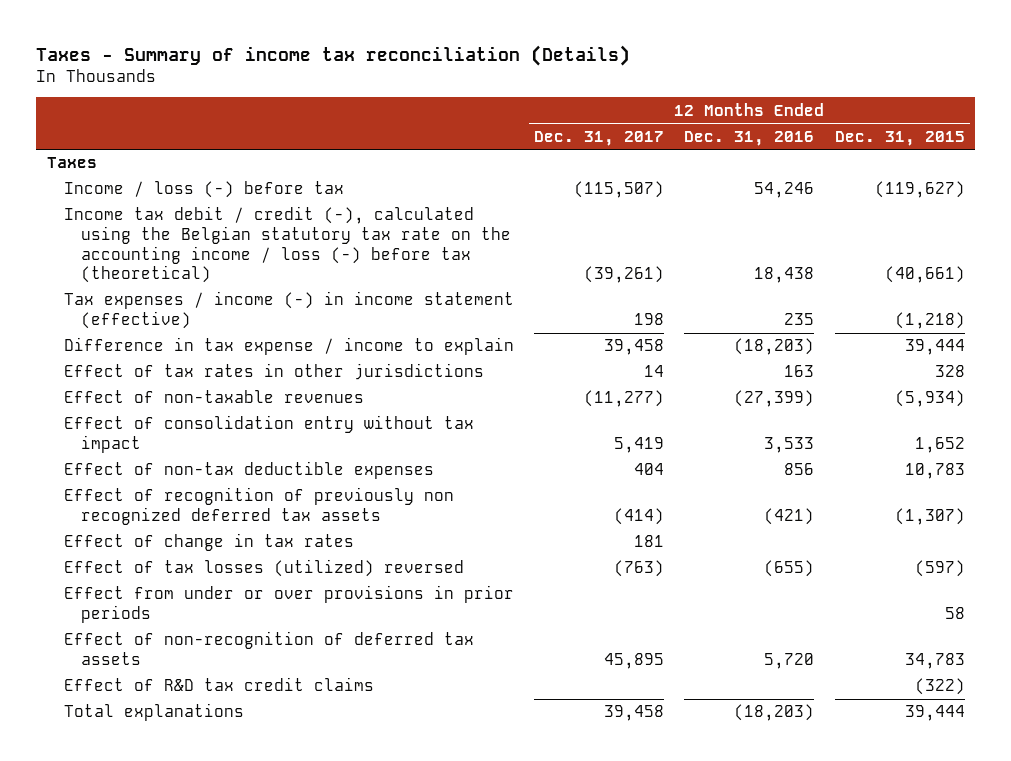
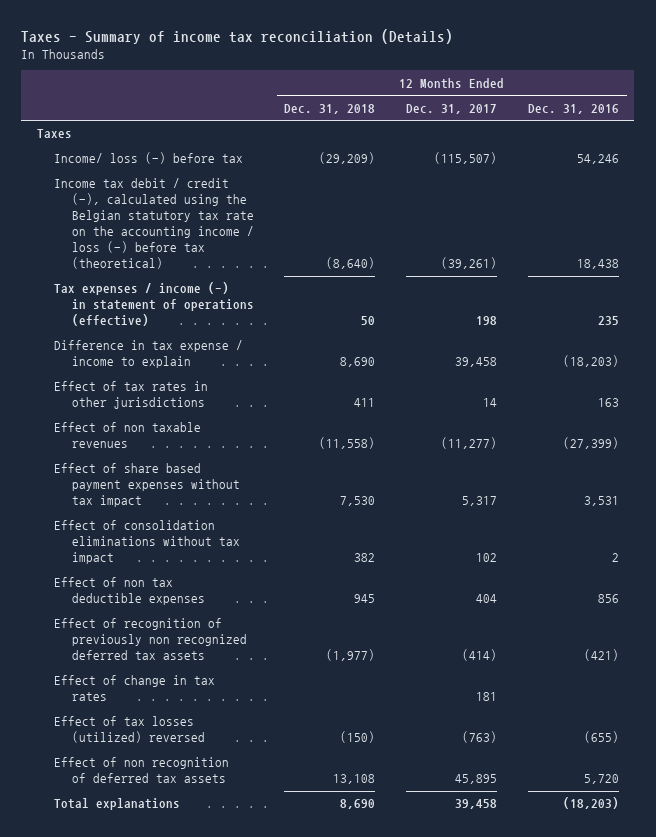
- | 12 Months Ended Dec. 31, 2017 | 12 Months Ended Dec. 31, 2016 | 12 Months Ended Dec. 31, 2015
+ | 12 Months Ended Dec. 31, 2018 | 12 Months Ended Dec. 31, 2017 | 12 Months Ended Dec. 31, 2016
- Income / loss (-) before tax | (115,507) | 54,246 | (119,627)
+ Income/ loss (-) before tax | (29,209) | (115,507) | 54,246
- Tax expenses / income (-) in income statement (effective) | 198 | 235 | (1,218)
+ Tax expenses / income (-) in statement of operations (effective) | 50 | 198 | 235
- Effect of non-taxable revenues | (11,277) | (27,399) | (5,934)
- Effect of consolidation entry without tax impact | 5,419 | 3,533 | 1,652
- Effect of non-tax deductible expenses | 404 | 856 | 10,783
+ Effect of non taxable revenues | (11,558) | (11,277) | (27,399)
+ Effect of share based payment expenses without tax impact | 7,530 | 5,317 | 3,531
+ Effect of consolidation eliminations without tax impact | 382 | 102 | 2
+ Effect of non tax deductible expenses | 945 | 404 | 856
- Effect from under or over provisions in prior periods | | | 58
- Effect of non-recognition of deferred tax assets | 45,895 | 5,720 | 34,783
- Effect of R&D tax credit claims | | | (322)
+ Effect of non recognition of deferred tax assets | 13,108 | 45,895 | 5,720

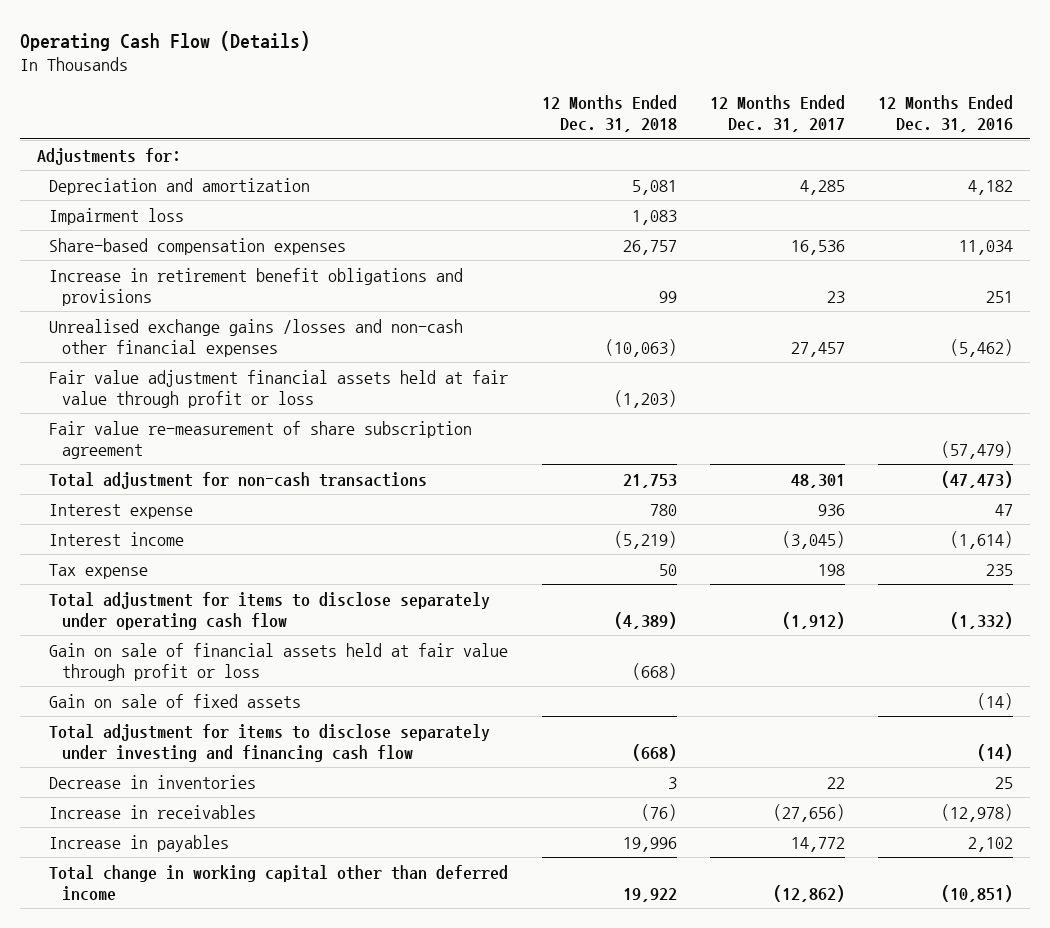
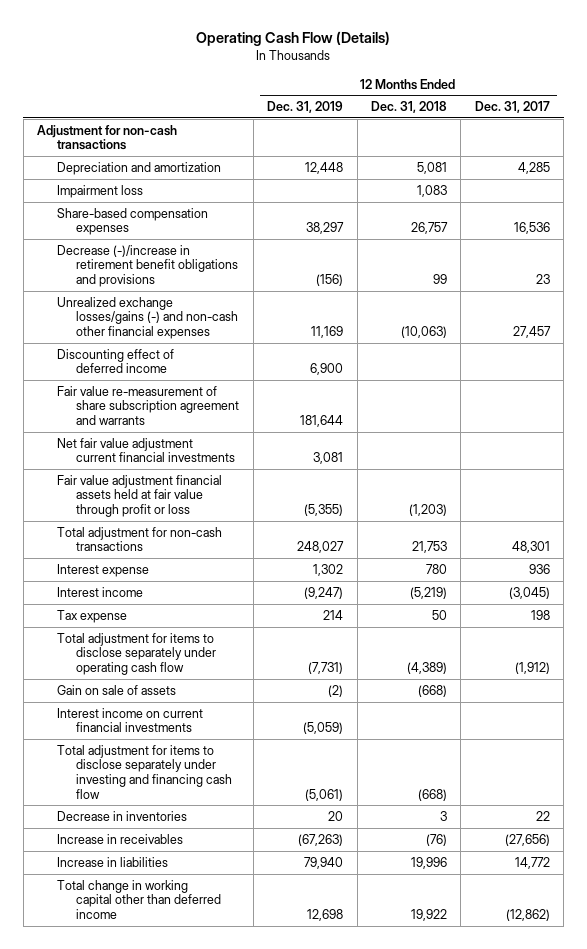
- | 12 Months Ended Dec. 31, 2018 | 12 Months Ended Dec. 31, 2017 | 12 Months Ended Dec. 31, 2016
+ | 12 Months Ended Dec. 31, 2019 | 12 Months Ended Dec. 31, 2018 | 12 Months Ended Dec. 31, 2017
- Adjustments for:
+ Adjustment for non-cash transactions
- Increase in retirement benefit obligations and provisions | 99 | 23 | 251
- Unrealised exchange gains /losses and non-cash other financial expenses | (10,063) | 27,457 | (5,462)
+ Decrease (-)/increase in retirement benefit obligations and provisions | (156) | 99 | 23
+ Unrealized exchange losses/gains (-) and non-cash other financial expenses | 11,169 | (10,063) | 27,457
+ Discounting effect of deferred income | 6,900 | |
+ Fair value re-measurement of share subscription agreement and warrants | 181,644 | |
+ Net fair value adjustment current financial investments | 3,081 | |
- Fair value re-measurement of share subscription agreement | | | (57,479)
- Gain on sale of financial assets held at fair value through profit or loss | (668) | |
- Gain on sale of fixed assets | | | (14)
+ Gain on sale of assets | (2) | (668) |
+ Interest income on current financial investments | (5,059) | |
- Increase in payables | 19,996 | 14,772 | 2,102
+ Increase in liabilities | 79,940 | 19,996 | 14,772

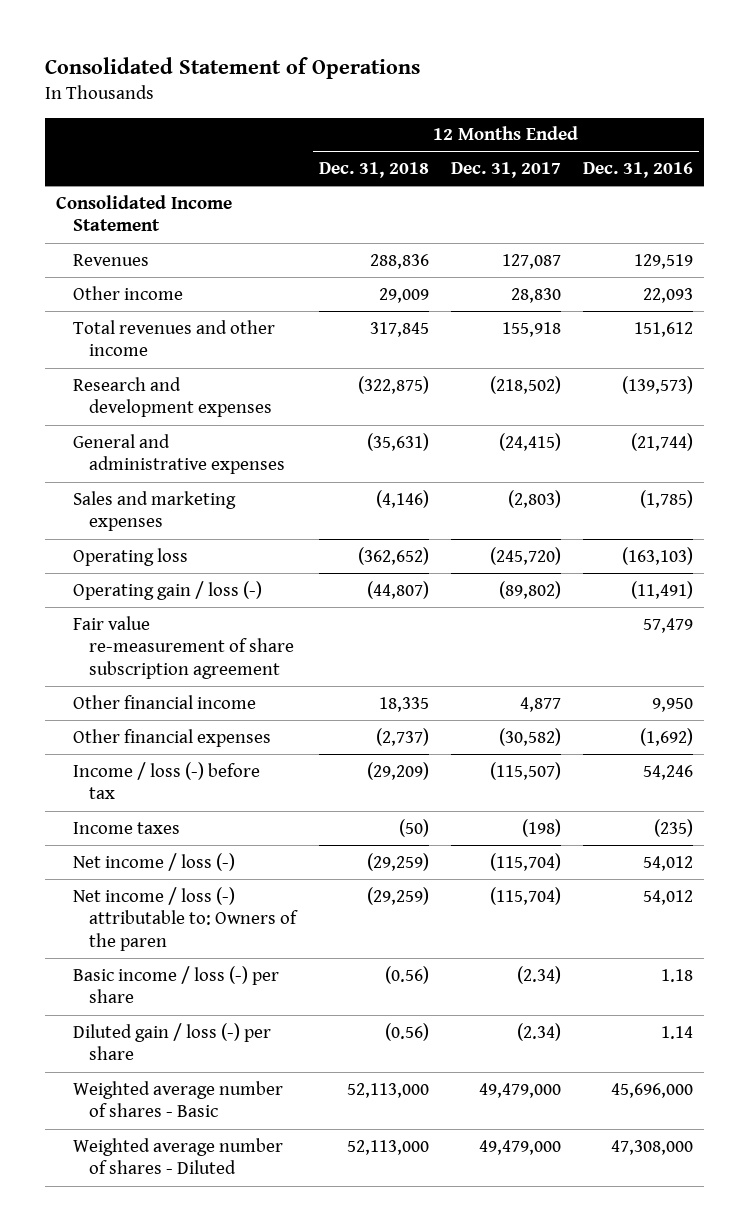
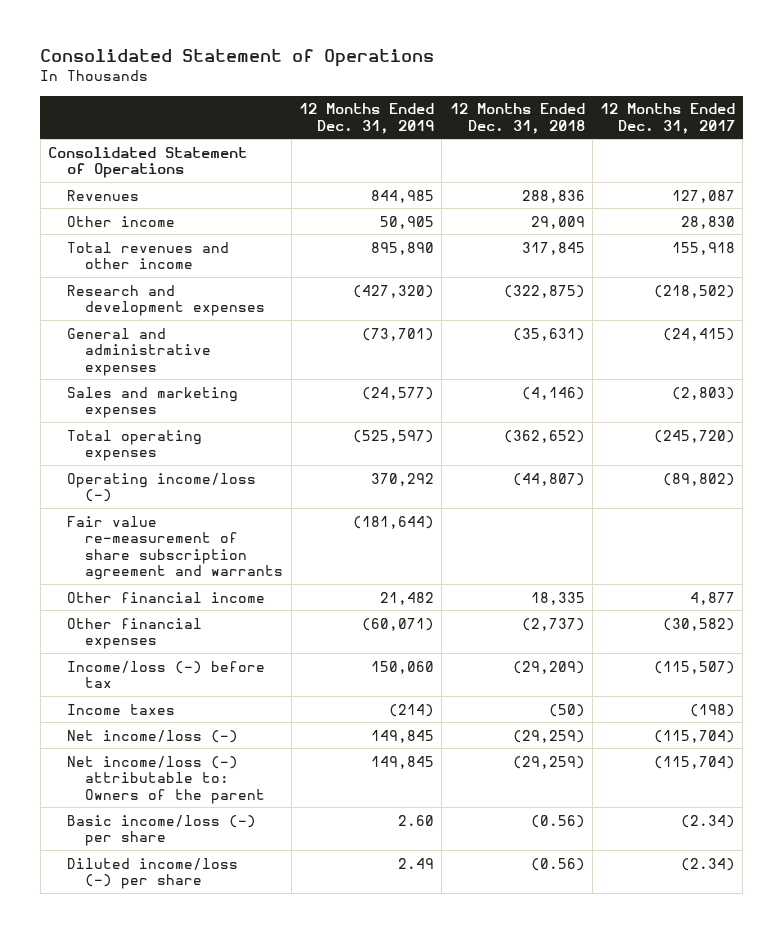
- | 12 Months Ended Dec. 31, 2018 | 12 Months Ended Dec. 31, 2017 | 12 Months Ended Dec. 31, 2016
+ | 12 Months Ended Dec. 31, 2019 | 12 Months Ended Dec. 31, 2018 | 12 Months Ended Dec. 31, 2017
- Consolidated Income Statement
+ Consolidated Statement of Operations
- Operating loss | (362,652) | (245,720) | (163,103)
- Operating gain / loss (-) | (44,807) | (89,802) | (11,491)
- Fair value re-measurement of share subscription agreement | | | 57,479
+ Total operating expenses | (525,597) | (362,652) | (245,720)
+ Operating income/loss (-) | 370,292 | (44,807) | (89,802)
+ Fair value re-measurement of share subscription agreement and warrants | (181,644) | |
- Income / loss (-) before tax | (29,209) | (115,507) | 54,246
+ Income/loss (-) before tax | 150,060 | (29,209) | (115,507)
- Net income / loss (-) | (29,259) | (115,704) | 54,012
- Net income / loss (-) attributable to: Owners of the paren | (29,259) | (115,704) | 54,012
- Basic income / loss (-) per share | (0.56) | (2.34) | 1.18
- Diluted gain / loss (-) per share | (0.56) | (2.34) | 1.14
- Weighted average number of shares - Basic | 52,113,000 | 49,479,000 | 45,696,000
- Weighted average number of shares - Diluted | 52,113,000 | 49,479,000 | 47,308,000
+ Net income/loss (-) | 149,845 | (29,259) | (115,704)
+ Net income/loss (-) attributable to: Owners of the parent | 149,845 | (29,259) | (115,704)
+ Basic income/loss (-) per share | 2.60 | (0.56) | (2.34)
+ Diluted income/loss (-) per share | 2.49 | (0.56) | (2.34)

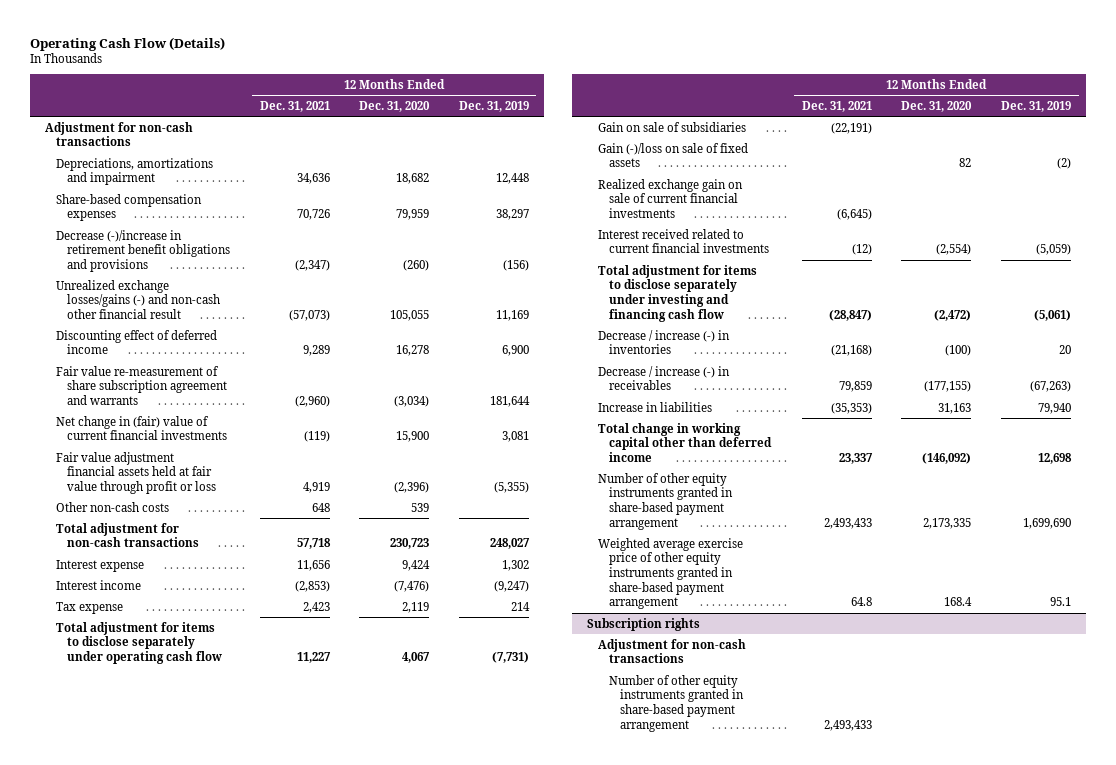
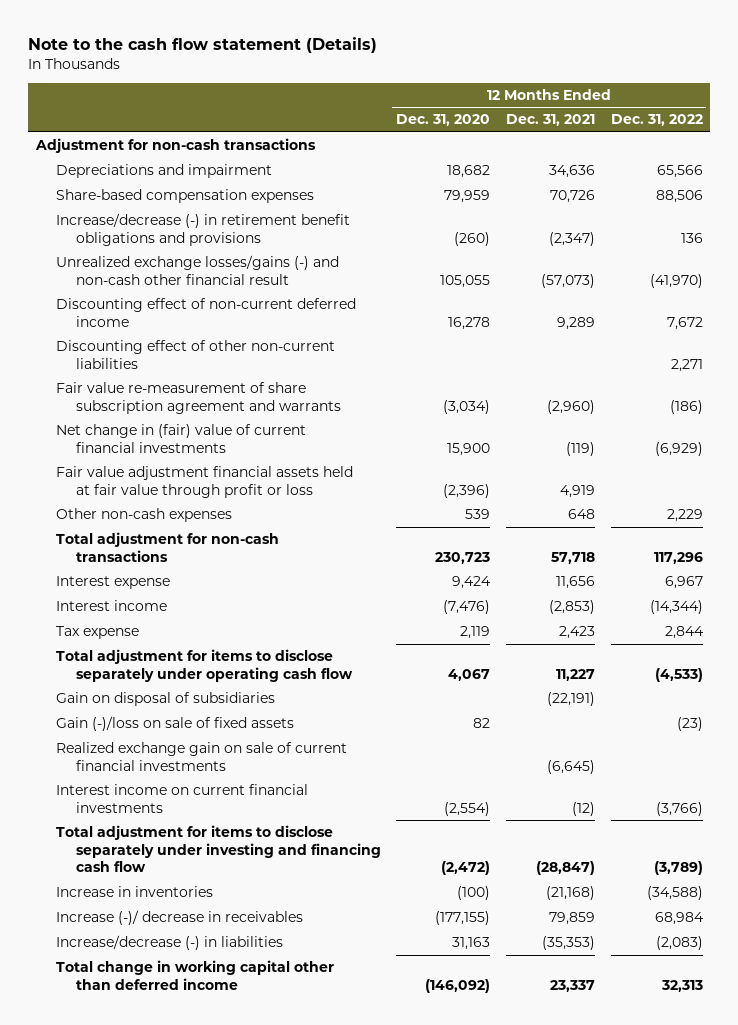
- Operating Cash Flow (Details)
+ Note to the cash flow statement (Details)
- | 12 Months Ended Dec. 31, 2021 | 12 Months Ended Dec. 31, 2020 | 12 Months Ended Dec. 31, 2019
+ | 12 Months Ended Dec. 31, 2020 | 12 Months Ended Dec. 31, 2021 | 12 Months Ended Dec. 31, 2022
- Depreciations, amortizations and impairment | 34,636 | 18,682 | 12,448
+ Depreciations and impairment | 18,682 | 34,636 | 65,566
- Decrease (-)/increase in retirement benefit obligations and provisions | (2,347) | (260) | (156)
+ Increase/decrease (-) in retirement benefit obligations and provisions | (260) | (2,347) | 136
- Discounting effect of deferred income | 9,289 | 16,278 | 6,900
+ Discounting effect of non-current deferred income | 16,278 | 9,289 | 7,672
+ Discounting effect of other non-current liabilities | | | 2,271
- Other non-cash costs | 648 | 539 |
+ Other non-cash expenses | 539 | 648 | 2,229
- Gain on sale of subsidiaries | (22,191) | |
+ Gain on disposal of subsidiaries | | (22,191) |
- Interest received related to current financial investments | (12) | (2,554) | (5,059)
+ Interest income on current financial investments | (2,554) | (12) | (3,766)
- Decrease / increase (-) in inventories | (21,168) | (100) | 20
- Decrease / increase (-) in receivables | 79,859 | (177,155) | (67,263)
- Increase in liabilities | (35,353) | 31,163 | 79,940
+ Increase in inventories | (100) | (21,168) | (34,588)
+ Increase (-)/ decrease in receivables | (177,155) | 79,859 | 68,984
+ Increase/decrease (-) in liabilities | 31,163 | (35,353) | (2,083)
- Number of other equity instruments granted in share-based payment arrangement | 2,493,433 | 2,173,335 | 1,699,690
- Weighted average exercise price of other equity instruments granted in share-based payment arrangement | 64.8 | 168.4 | 95.1
- Subscription rights
- Adjustment for non-cash transactions
- Number of other equity instruments granted in share-based payment arrangement | 2,493,433 | |

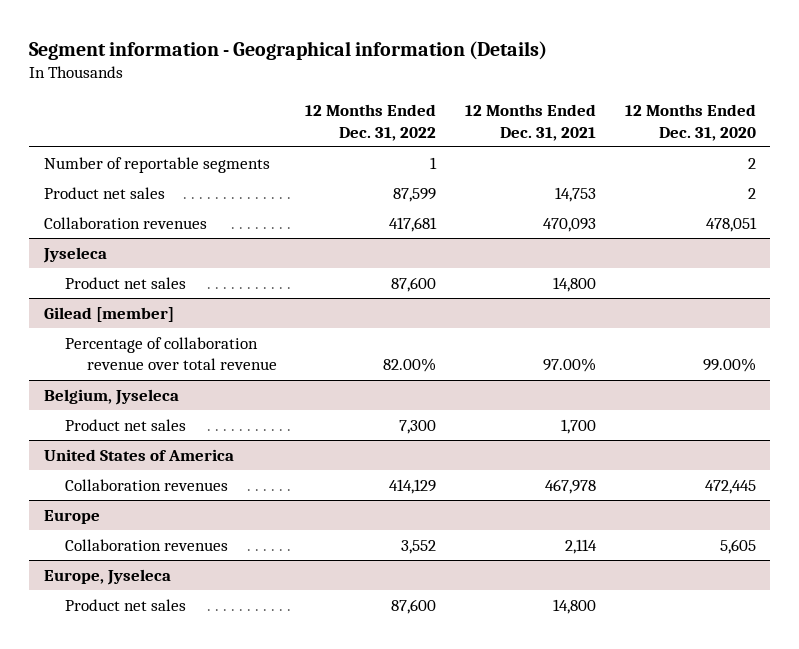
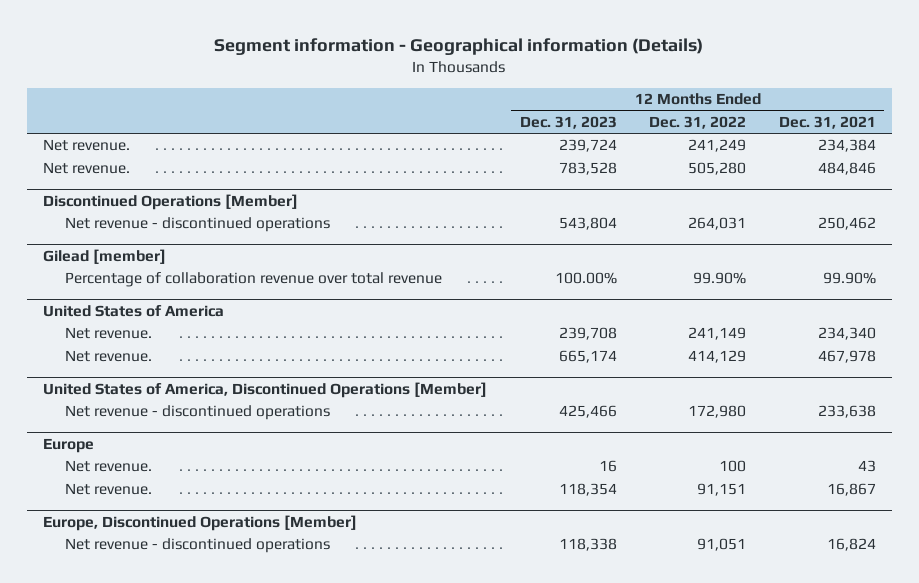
- | 12 Months Ended Dec. 31, 2022 | 12 Months Ended Dec. 31, 2021 | 12 Months Ended Dec. 31, 2020
+ | 12 Months Ended Dec. 31, 2023 | 12 Months Ended Dec. 31, 2022 | 12 Months Ended Dec. 31, 2021
- Number of reportable segments | 1 | | 2
- Product net sales | 87,599 | 14,753 | 2
- Collaboration revenues | 417,681 | 470,093 | 478,051
- Jyseleca
- Product net sales | 87,600 | 14,800 |
+ Net revenue. | 239,724 | 241,249 | 234,384
+ Net revenue. | 783,528 | 505,280 | 484,846
+ Discontinued Operations [Member]
+ Net revenue - discontinued operations | 543,804 | 264,031 | 250,462
@ Gilead [member]
- Percentage of collaboration revenue over total revenue | 82.00% | 97.00% | 99.00%
- Belgium, Jyseleca
- Product net sales | 7,300 | 1,700 |
@ Gilead [member]
+ Percentage of collaboration revenue over total revenue | 100.00% | 99.90% | 99.90%
@ United States of America
- Collaboration revenues | 414,129 | 467,978 | 472,445
+ Net revenue. | 239,708 | 241,149 | 234,340
+ Net revenue. | 665,174 | 414,129 | 467,978
+ United States of America, Discontinued Operations [Member]
+ Net revenue - discontinued operations | 425,466 | 172,980 | 233,638
@ Europe
- Collaboration revenues | 3,552 | 2,114 | 5,605
- Europe, Jyseleca
- Product net sales | 87,600 | 14,800 |
@ Europe
+ Net revenue. | 16 | 100 | 43
+ Net revenue. | 118,354 | 91,151 | 16,867
+ Europe, Discontinued Operations [Member]
+ Net revenue - discontinued operations | 118,338 | 91,051 | 16,824

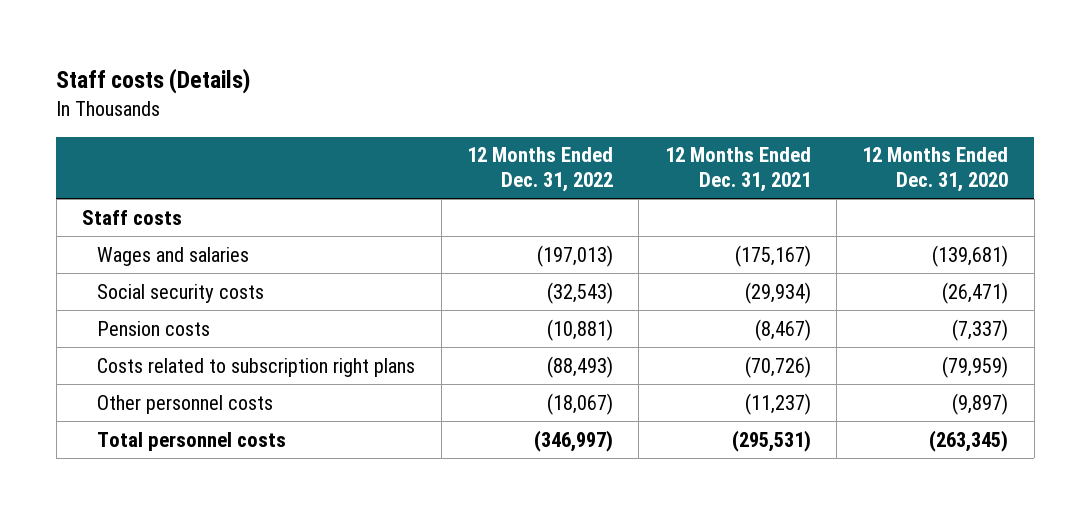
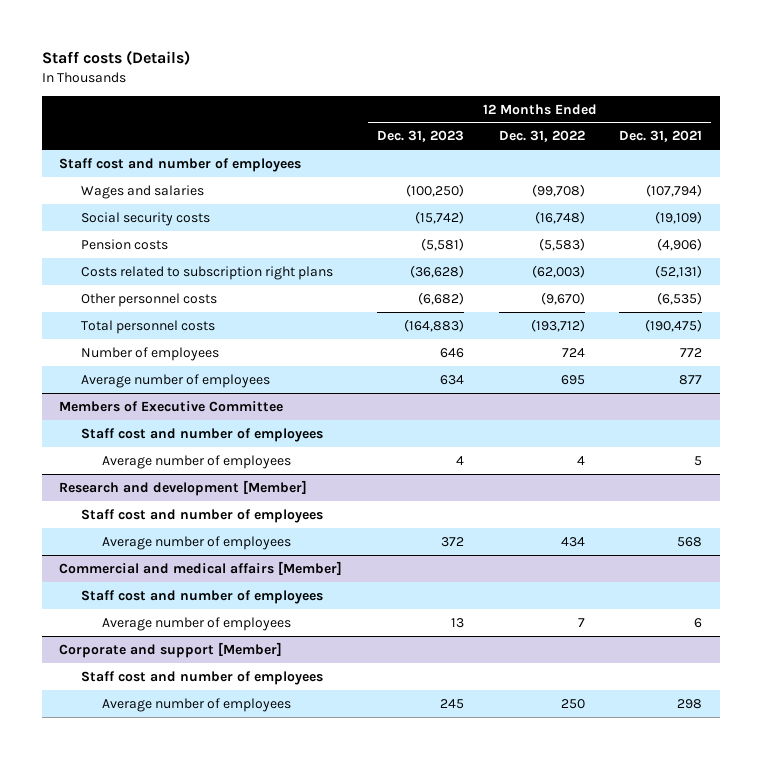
- | 12 Months Ended Dec. 31, 2022 | 12 Months Ended Dec. 31, 2021 | 12 Months Ended Dec. 31, 2020
+ | 12 Months Ended Dec. 31, 2023 | 12 Months Ended Dec. 31, 2022 | 12 Months Ended Dec. 31, 2021
- Staff costs
- Wages and salaries | (197,013) | (175,167) | (139,681)
- Social security costs | (32,543) | (29,934) | (26,471)
- Pension costs | (10,881) | (8,467) | (7,337)
- Costs related to subscription right plans | (88,493) | (70,726) | (79,959)
- Other personnel costs | (18,067) | (11,237) | (9,897)
- Total personnel costs | (346,997) | (295,531) | (263,345)
+ Staff cost and number of employees
+ Wages and salaries | (100,250) | (99,708) | (107,794)
+ Social security costs | (15,742) | (16,748) | (19,109)
+ Pension costs | (5,581) | (5,583) | (4,906)
+ Costs related to subscription right plans | (36,628) | (62,003) | (52,131)
+ Other personnel costs | (6,682) | (9,670) | (6,535)
+ Total personnel costs | (164,883) | (193,712) | (190,475)
+ Number of employees | 646 | 724 | 772
+ Average number of employees | 634 | 695 | 877
+ Members of Executive Committee
+ Staff cost and number of employees
+ Average number of employees | 4 | 4 | 5
+ Research and development [Member]
+ Staff cost and number of employees
+ Average number of employees | 372 | 434 | 568
+ Commercial and medical affairs [Member]
+ Staff cost and number of employees
+ Average number of employees | 13 | 7 | 6
+ Corporate and support [Member]
+ Staff cost and number of employees
+ Average number of employees | 245 | 250 | 298

